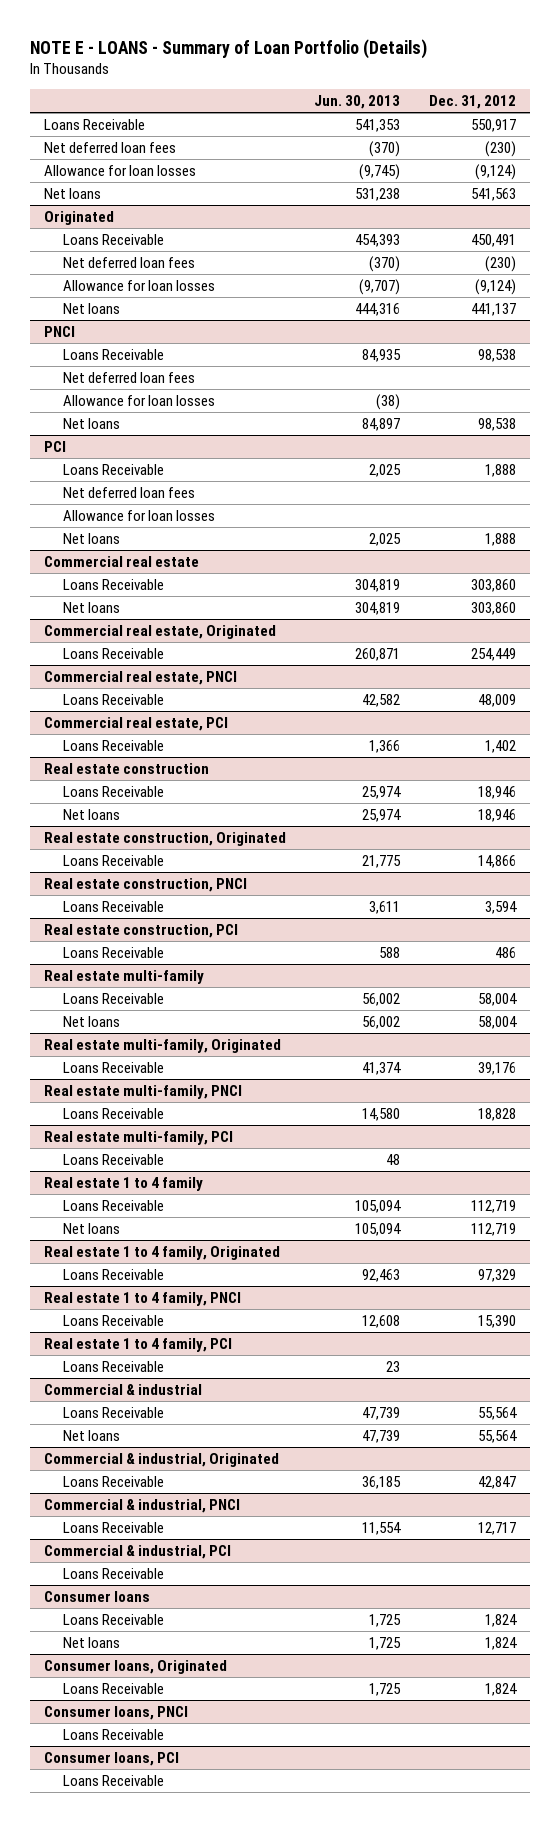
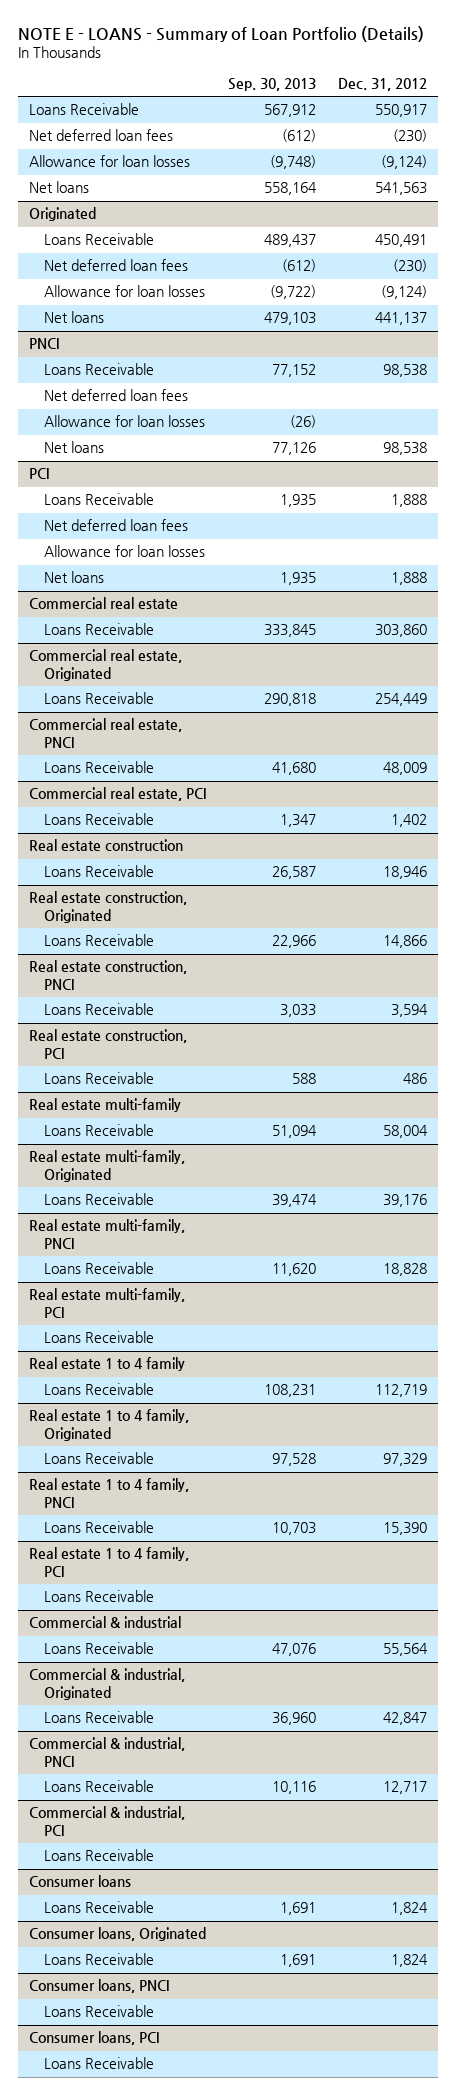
- | Jun. 30, 2013 | Dec. 31, 2012
+ | Sep. 30, 2013 | Dec. 31, 2012
@ Commercial real estate
- Net loans | 304,819 | 303,860
@ Real estate construction
- Net loans | 25,974 | 18,946
@ Real estate multi-family
- Net loans | 56,002 | 58,004
@ Real estate 1 to 4 family
- Net loans | 105,094 | 112,719
@ Commercial & industrial
- Net loans | 47,739 | 55,564
@ Consumer loans
- Net loans | 1,725 | 1,824

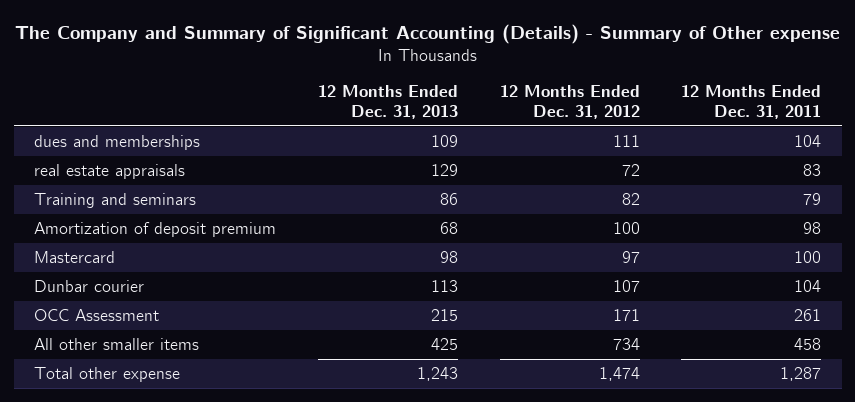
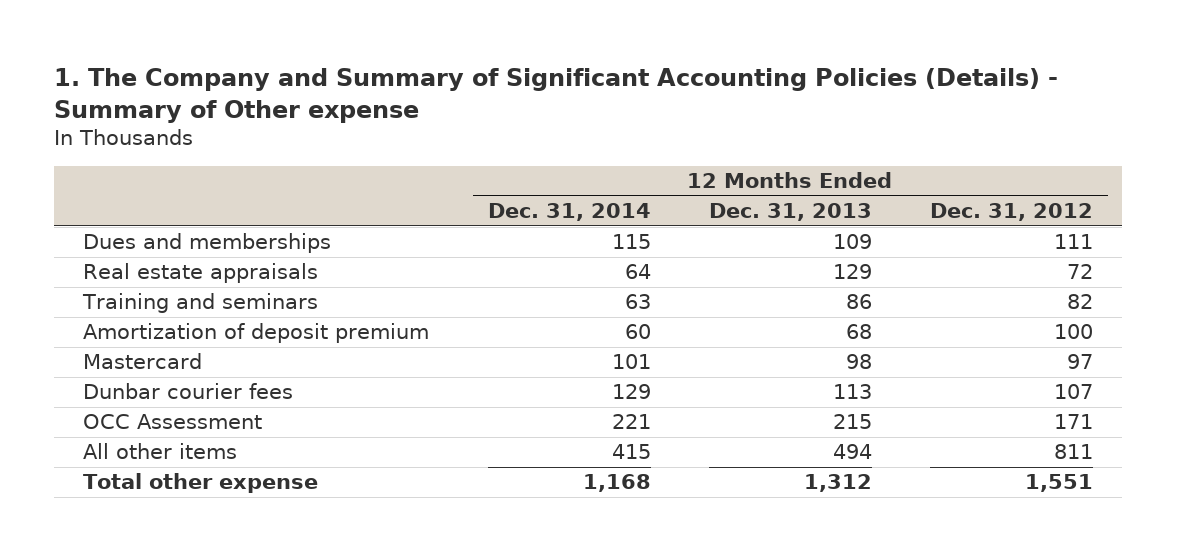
- The Company and Summary of Significant Accounting (Details) - Summary of Other expense
+ 1. The Company and Summary of Significant Accounting Policies (Details) - Summary of Other expense
- | 12 Months Ended Dec. 31, 2013 | 12 Months Ended Dec. 31, 2012 | 12 Months Ended Dec. 31, 2011
+ | 12 Months Ended Dec. 31, 2014 | 12 Months Ended Dec. 31, 2013 | 12 Months Ended Dec. 31, 2012
- dues and memberships | 109 | 111 | 104
- real estate appraisals | 129 | 72 | 83
+ Dues and memberships | 115 | 109 | 111
+ Real estate appraisals | 64 | 129 | 72
- Dunbar courier | 113 | 107 | 104
+ Dunbar courier fees | 129 | 113 | 107
- All other smaller items | 425 | 734 | 458
- Total other expense | 1,243 | 1,474 | 1,287
+ All other items | 415 | 494 | 811
+ Total other expense | 1,168 | 1,312 | 1,551

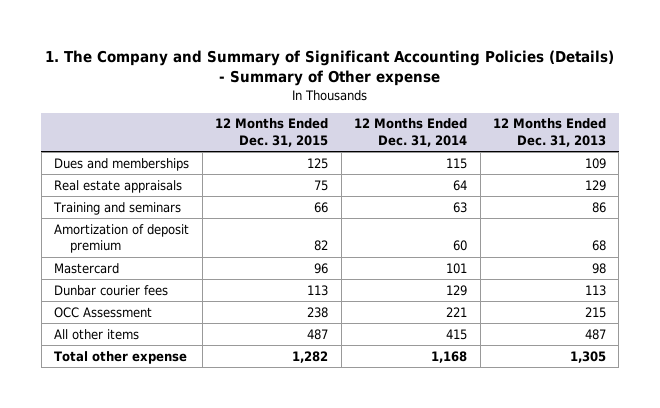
- | 12 Months Ended Dec. 31, 2014 | 12 Months Ended Dec. 31, 2013 | 12 Months Ended Dec. 31, 2012
+ | 12 Months Ended Dec. 31, 2015 | 12 Months Ended Dec. 31, 2014 | 12 Months Ended Dec. 31, 2013
- All other items | 415 | 494 | 811
- Total other expense | 1,168 | 1,312 | 1,551
+ All other items | 487 | 415 | 487
+ Total other expense | 1,282 | 1,168 | 1,305

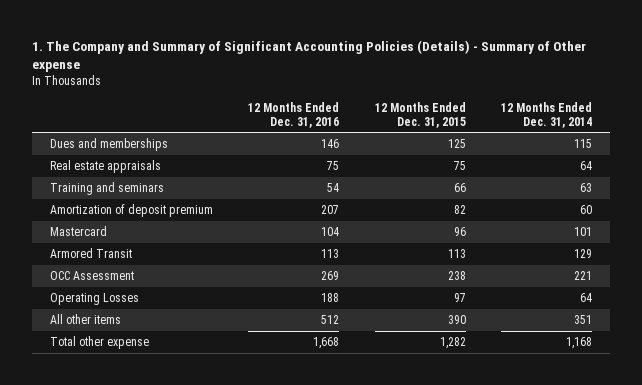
- | 12 Months Ended Dec. 31, 2015 | 12 Months Ended Dec. 31, 2014 | 12 Months Ended Dec. 31, 2013
+ | 12 Months Ended Dec. 31, 2016 | 12 Months Ended Dec. 31, 2015 | 12 Months Ended Dec. 31, 2014
- Dunbar courier fees | 113 | 129 | 113
+ Armored Transit | 113 | 113 | 129
- All other items | 487 | 415 | 487
+ Operating Losses | 188 | 97 | 64
+ All other items | 512 | 390 | 351

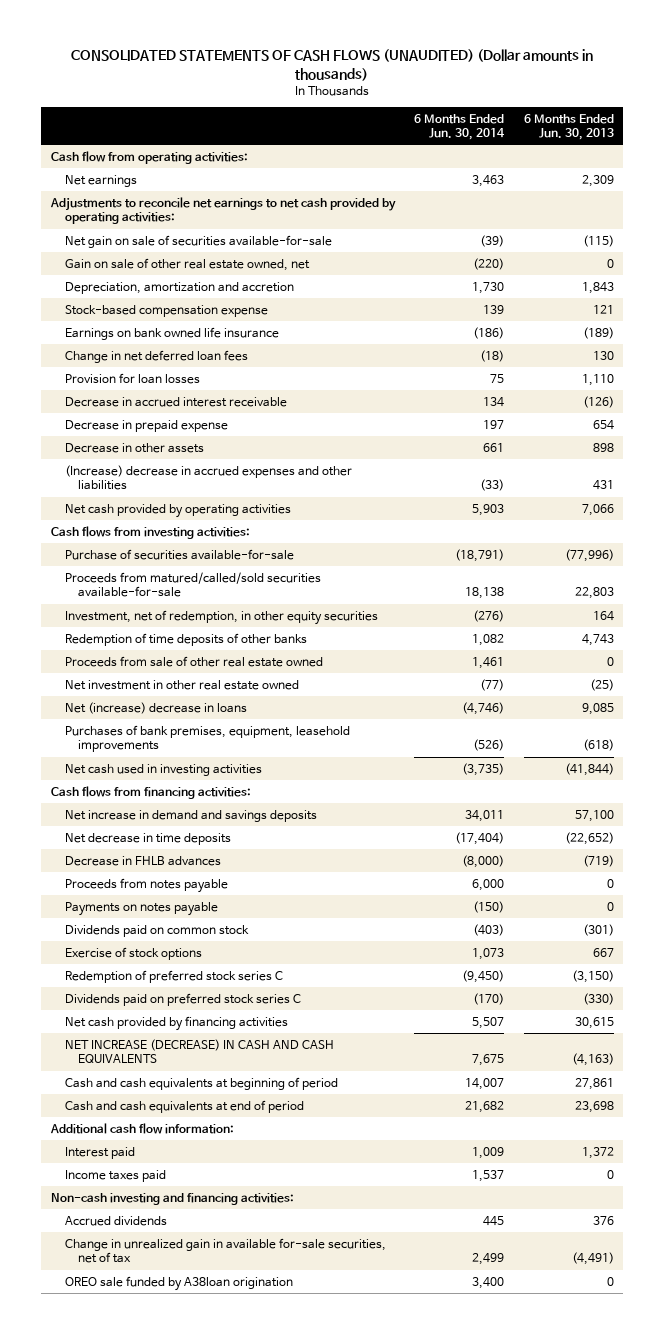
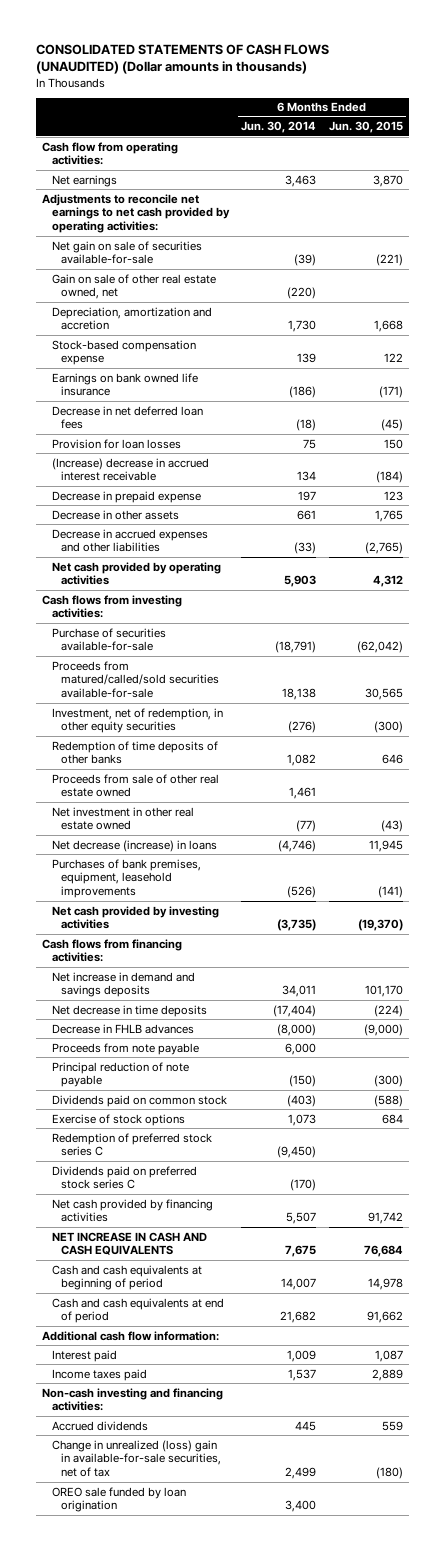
- | 6 Months Ended Jun. 30, 2014 | 6 Months Ended Jun. 30, 2013
+ | 6 Months Ended Jun. 30, 2014 | 6 Months Ended Jun. 30, 2015
- Change in net deferred loan fees | (18) | 130
+ Decrease in net deferred loan fees | (18) | (45)
- Decrease in accrued interest receivable | 134 | (126)
+ (Increase) decrease in accrued interest receivable | 134 | (184)
- (Increase) decrease in accrued expenses and other liabilities | (33) | 431
+ Decrease in accrued expenses and other liabilities | (33) | (2,765)
- Net (increase) decrease in loans | (4,746) | 9,085
+ Net decrease (increase) in loans | (4,746) | 11,945
- Net cash used in investing activities | (3,735) | (41,844)
+ Net cash provided by investing activities | (3,735) | (19,370)
- Proceeds from notes payable | 6,000 | 0
- Payments on notes payable | (150) | 0
+ Proceeds from note payable | 6,000 |
+ Principal reduction of note payable | (150) | (300)
- NET INCREASE (DECREASE) IN CASH AND CASH EQUIVALENTS | 7,675 | (4,163)
+ NET INCREASE IN CASH AND CASH EQUIVALENTS | 7,675 | 76,684
- Change in unrealized gain in available for-sale securities, net of tax | 2,499 | (4,491)
- OREO sale funded by A38loan origination | 3,400 | 0
+ Change in unrealized (loss) gain in available-for-sale securities, net of tax | 2,499 | (180)
+ OREO sale funded by loan origination | 3,400 |

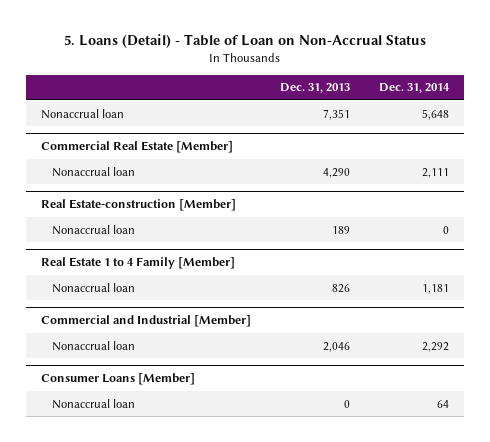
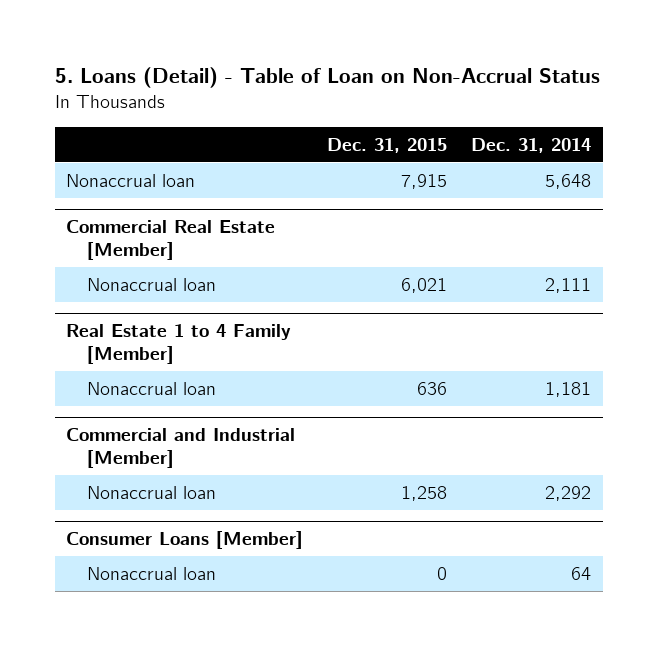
- | Dec. 31, 2013 | Dec. 31, 2014
+ | Dec. 31, 2015 | Dec. 31, 2014
- Real Estate-construction [Member]
- Nonaccrual loan | 189 | 0

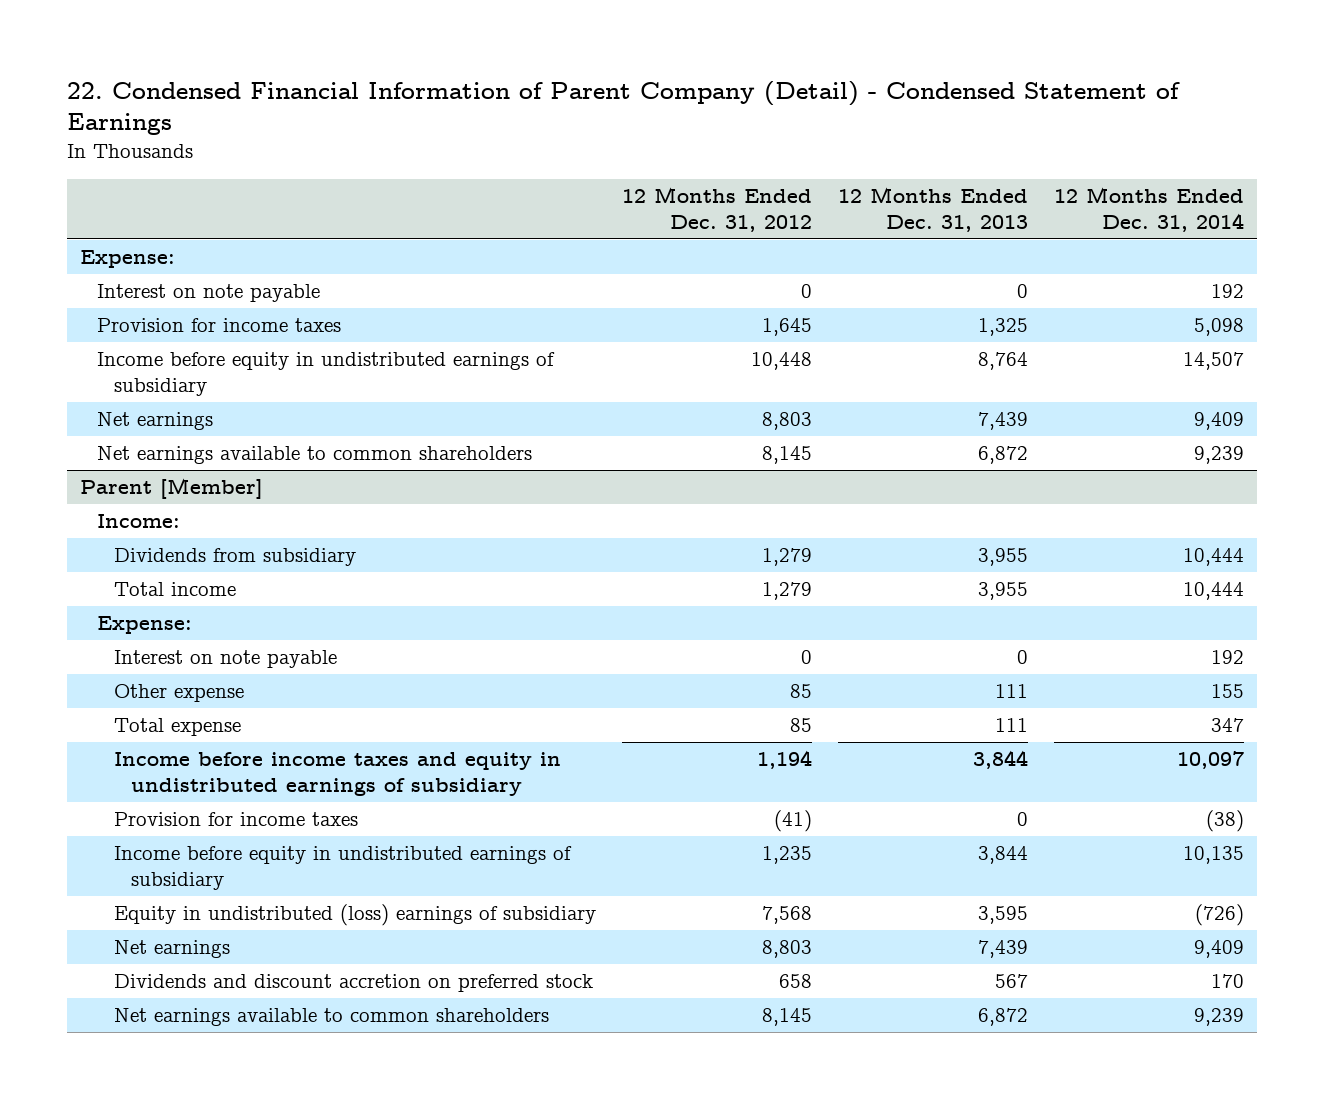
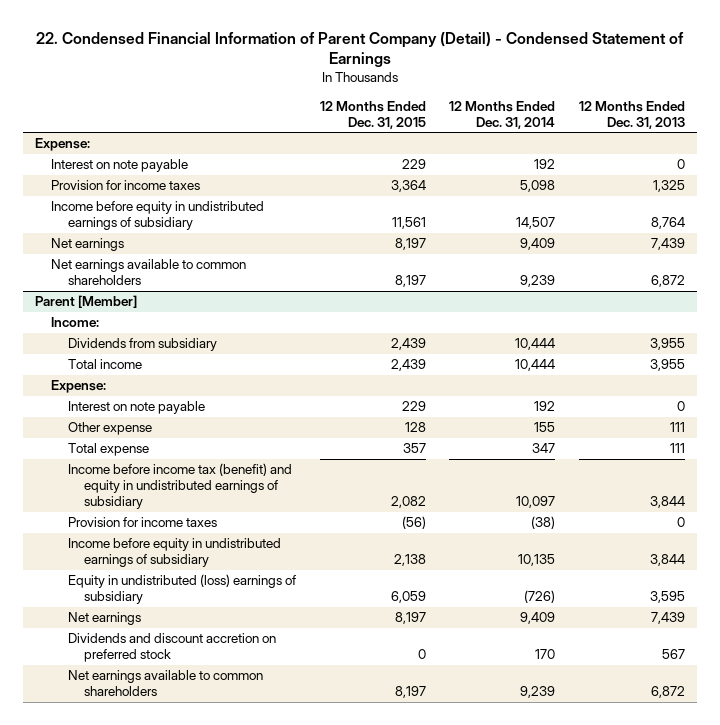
- | 12 Months Ended Dec. 31, 2012 | 12 Months Ended Dec. 31, 2013 | 12 Months Ended Dec. 31, 2014
+ | 12 Months Ended Dec. 31, 2015 | 12 Months Ended Dec. 31, 2014 | 12 Months Ended Dec. 31, 2013
@ Parent [Member]
- Income before income taxes and equity in undistributed earnings of subsidiary | 1,194 | 3,844 | 10,097
+ Income before income tax (benefit) and equity in undistributed earnings of subsidiary | 2,082 | 10,097 | 3,844

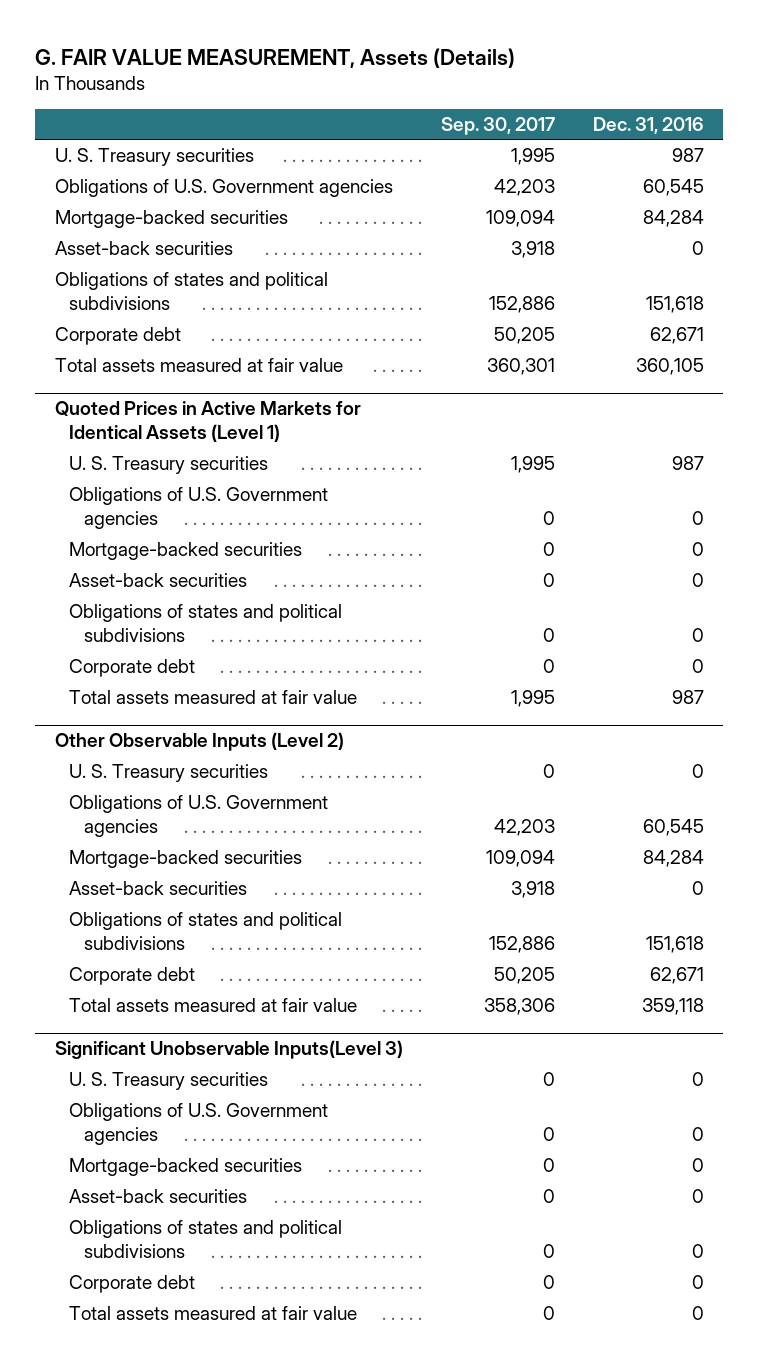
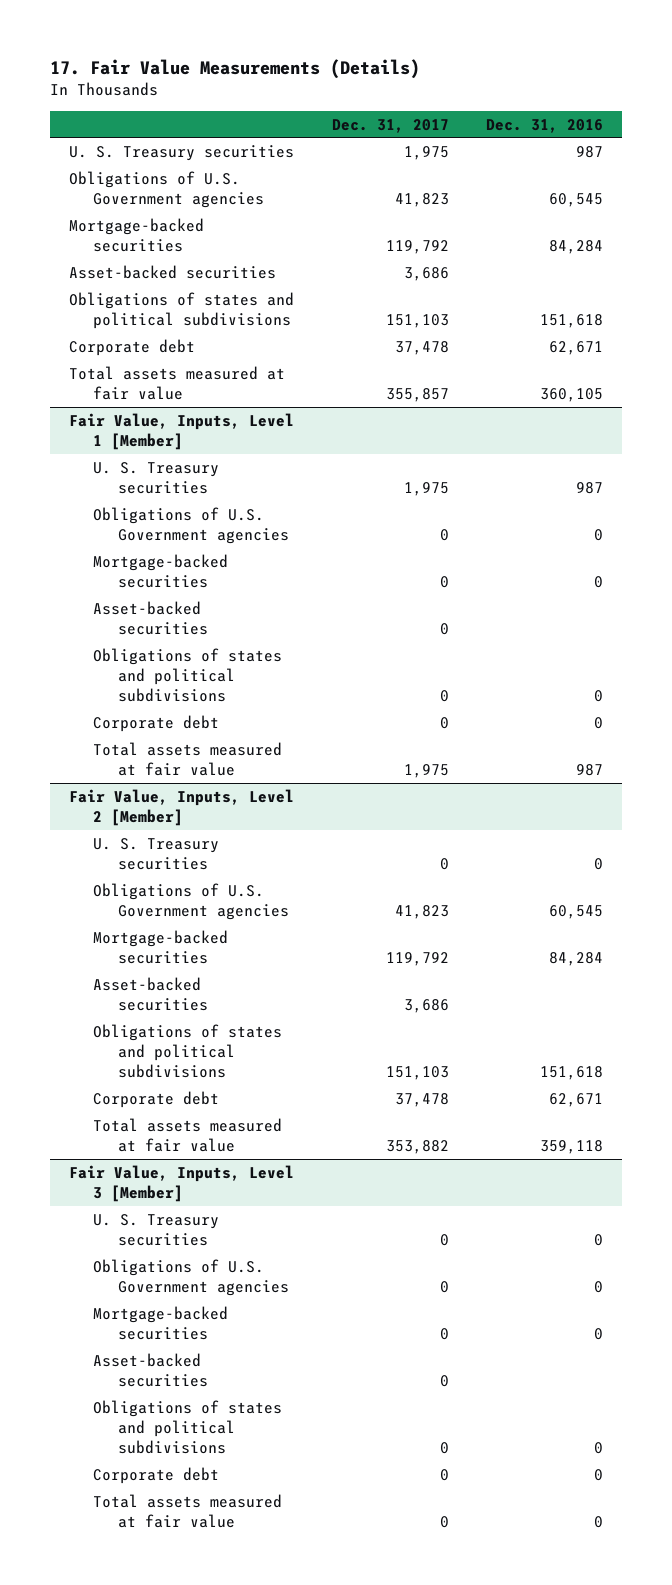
- G. FAIR VALUE MEASUREMENT, Assets (Details)
+ 17. Fair Value Measurements (Details)
- | Sep. 30, 2017 | Dec. 31, 2016
+ | Dec. 31, 2017 | Dec. 31, 2016
- Asset-back securities | 3,918 | 0
+ Asset-backed securities | 3,686 |
- Quoted Prices in Active Markets for Identical Assets (Level 1)
+ Fair Value, Inputs, Level 1 [Member]
- Asset-back securities | 0 | 0
+ Asset-backed securities | 0 |
- Other Observable Inputs (Level 2)
+ Fair Value, Inputs, Level 2 [Member]
- Asset-back securities | 3,918 | 0
+ Asset-backed securities | 3,686 |
- Significant Unobservable Inputs(Level 3)
+ Fair Value, Inputs, Level 3 [Member]
- Asset-back securities | 0 | 0
+ Asset-backed securities | 0 |

